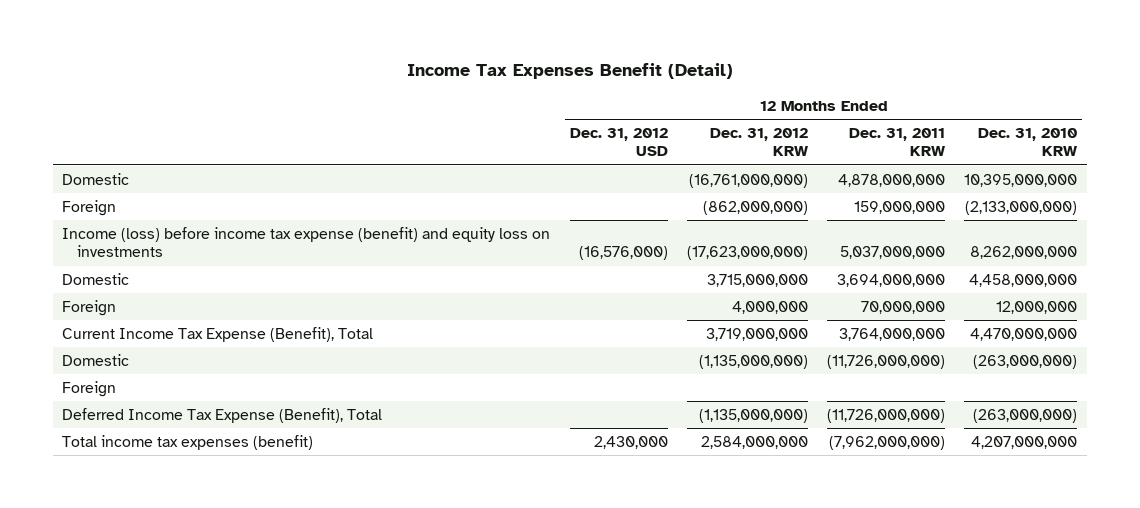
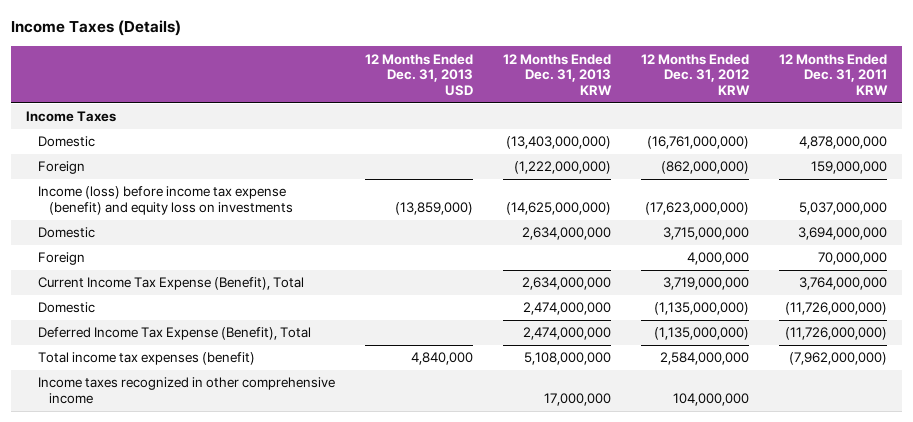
- Income Tax Expenses Benefit (Detail)
+ Income Taxes (Details)
- | 12 Months Ended Dec. 31, 2012 USD | 12 Months Ended Dec. 31, 2012 KRW | 12 Months Ended Dec. 31, 2011 KRW | 12 Months Ended Dec. 31, 2010 KRW
+ | 12 Months Ended Dec. 31, 2013 USD | 12 Months Ended Dec. 31, 2013 KRW | 12 Months Ended Dec. 31, 2012 KRW | 12 Months Ended Dec. 31, 2011 KRW
+ Income Taxes
- Foreign
+ Income taxes recognized in other comprehensive income | | 17,000,000 | 104,000,000 |

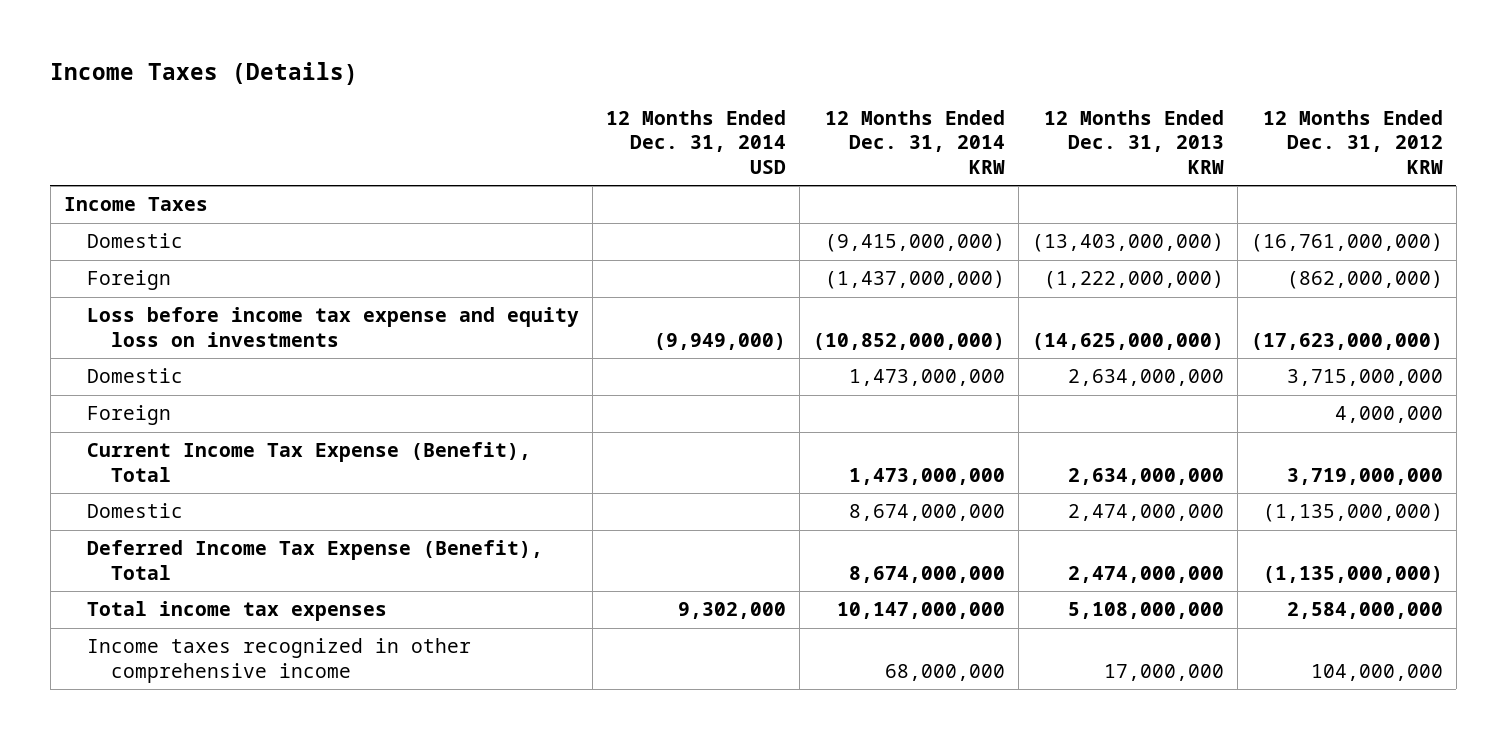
- | 12 Months Ended Dec. 31, 2013 USD | 12 Months Ended Dec. 31, 2013 KRW | 12 Months Ended Dec. 31, 2012 KRW | 12 Months Ended Dec. 31, 2011 KRW
+ | 12 Months Ended Dec. 31, 2014 USD | 12 Months Ended Dec. 31, 2014 KRW | 12 Months Ended Dec. 31, 2013 KRW | 12 Months Ended Dec. 31, 2012 KRW
- Income (loss) before income tax expense (benefit) and equity loss on investments | (13,859,000) | (14,625,000,000) | (17,623,000,000) | 5,037,000,000
+ Loss before income tax expense and equity loss on investments | (9,949,000) | (10,852,000,000) | (14,625,000,000) | (17,623,000,000)
- Total income tax expenses (benefit) | 4,840,000 | 5,108,000,000 | 2,584,000,000 | (7,962,000,000)
+ Total income tax expenses | 9,302,000 | 10,147,000,000 | 5,108,000,000 | 2,584,000,000

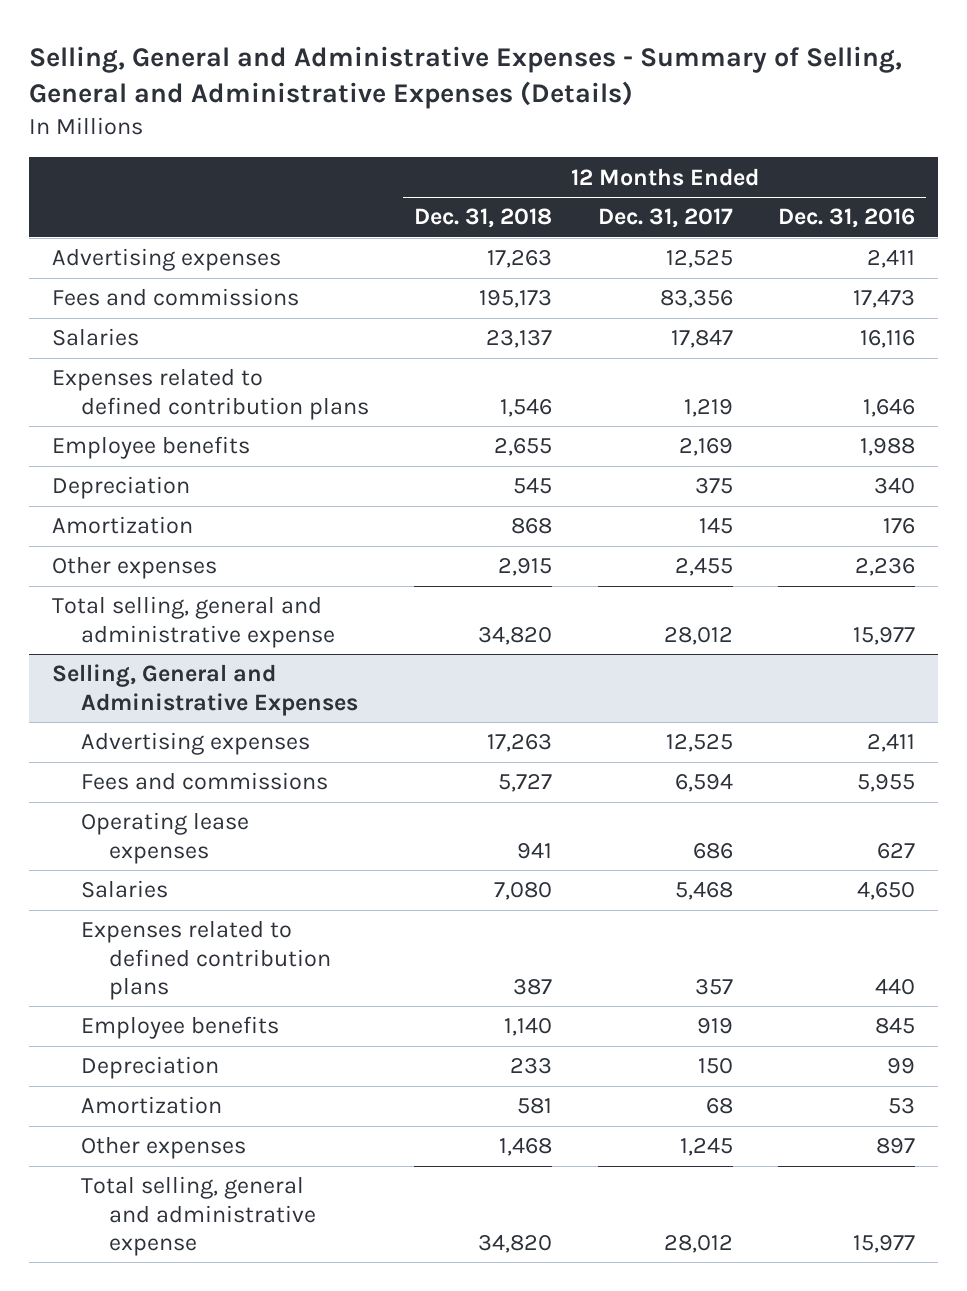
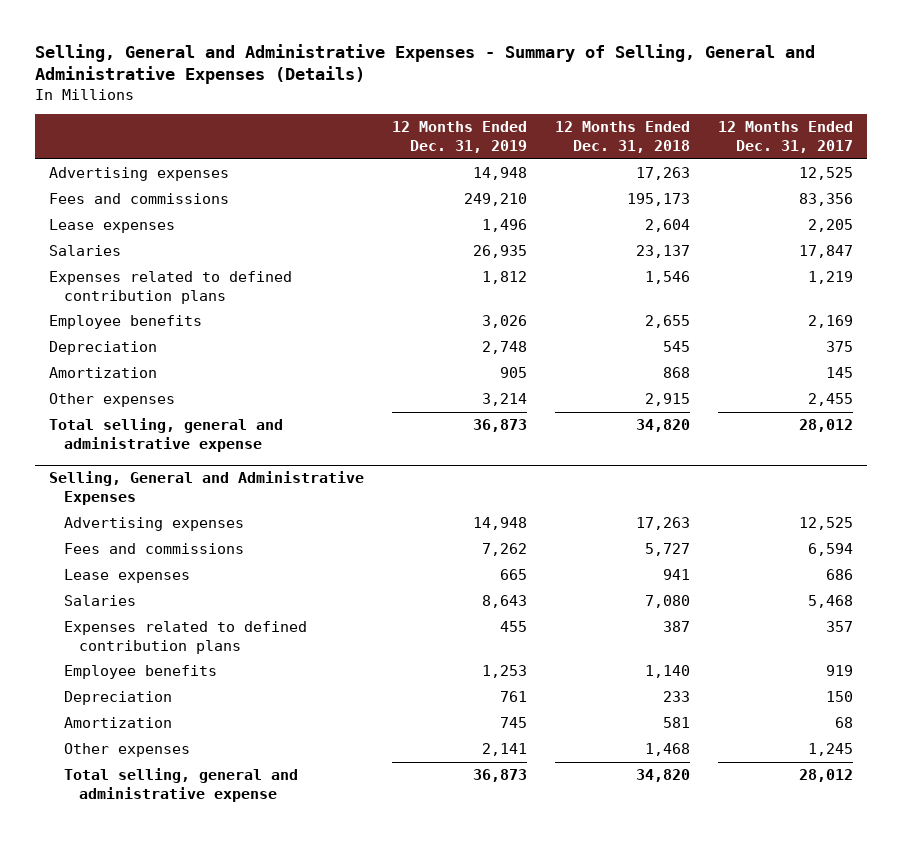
- | 12 Months Ended Dec. 31, 2018 | 12 Months Ended Dec. 31, 2017 | 12 Months Ended Dec. 31, 2016
+ | 12 Months Ended Dec. 31, 2019 | 12 Months Ended Dec. 31, 2018 | 12 Months Ended Dec. 31, 2017
+ Lease expenses | 1,496 | 2,604 | 2,205
@ Selling, General and Administrative Expenses
- Operating lease expenses | 941 | 686 | 627
+ Lease expenses | 665 | 941 | 686

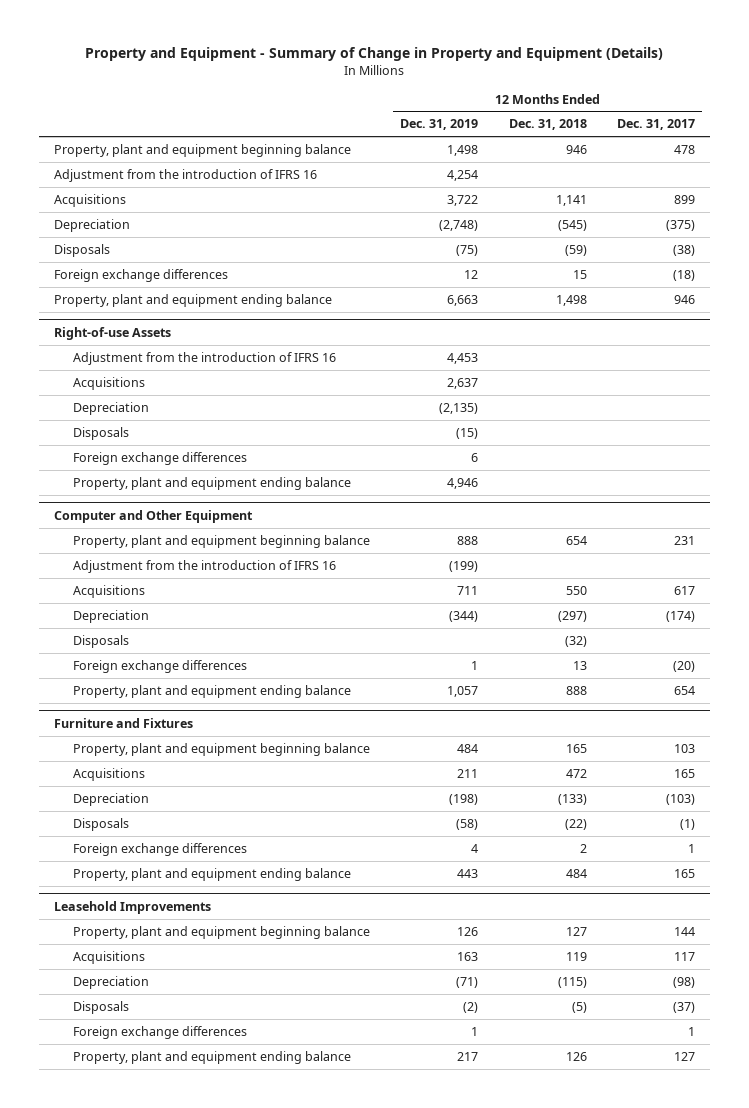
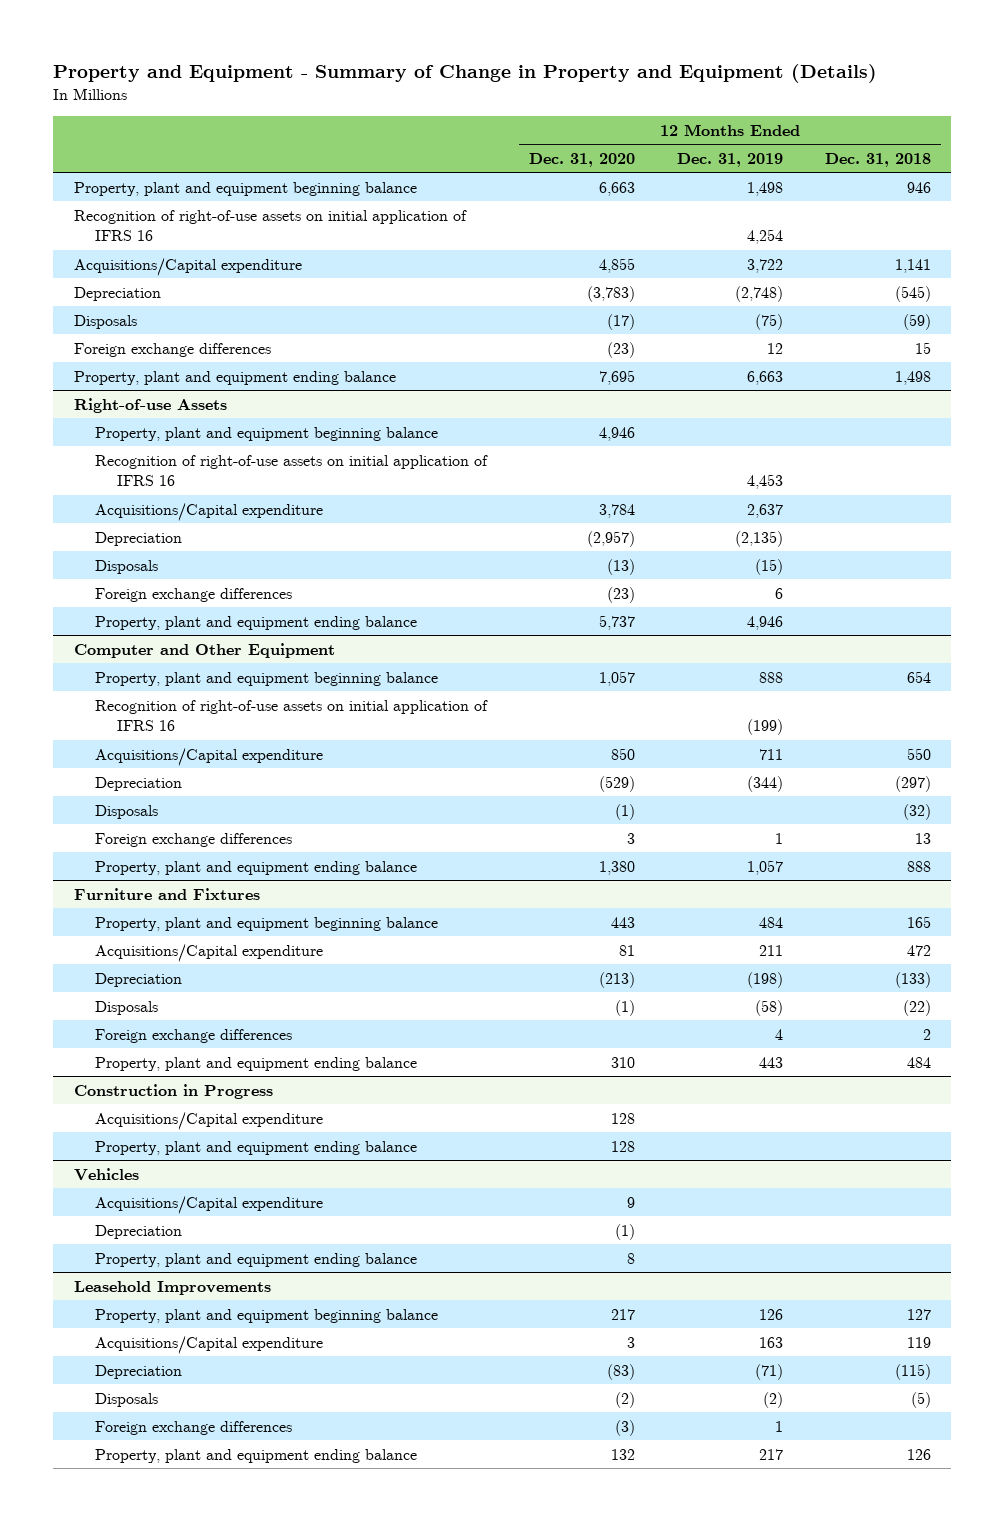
- | 12 Months Ended Dec. 31, 2019 | 12 Months Ended Dec. 31, 2018 | 12 Months Ended Dec. 31, 2017
+ | 12 Months Ended Dec. 31, 2020 | 12 Months Ended Dec. 31, 2019 | 12 Months Ended Dec. 31, 2018
- Adjustment from the introduction of IFRS 16 | 4,254 | |
- Acquisitions | 3,722 | 1,141 | 899
+ Recognition of right-of-use assets on initial application of IFRS 16 | | 4,254 |
+ Acquisitions/Capital expenditure | 4,855 | 3,722 | 1,141
@ Right-of-use Assets
- Adjustment from the introduction of IFRS 16 | 4,453 | |
- Acquisitions | 2,637 | |
+ Property, plant and equipment beginning balance | 4,946 | |
+ Recognition of right-of-use assets on initial application of IFRS 16 | | 4,453 |
+ Acquisitions/Capital expenditure | 3,784 | 2,637 |
@ Computer and Other Equipment
- Adjustment from the introduction of IFRS 16 | (199) | |
- Acquisitions | 711 | 550 | 617
+ Recognition of right-of-use assets on initial application of IFRS 16 | | (199) |
+ Acquisitions/Capital expenditure | 850 | 711 | 550
@ Furniture and Fixtures
- Acquisitions | 211 | 472 | 165
+ Acquisitions/Capital expenditure | 81 | 211 | 472
+ Construction in Progress
+ Acquisitions/Capital expenditure | 128 | |
+ Property, plant and equipment ending balance | 128 | |
+ Vehicles
+ Acquisitions/Capital expenditure | 9 | |
+ Depreciation | (1) | |
+ Property, plant and equipment ending balance | 8 | |
@ Leasehold Improvements
- Acquisitions | 163 | 119 | 117
+ Acquisitions/Capital expenditure | 3 | 163 | 119

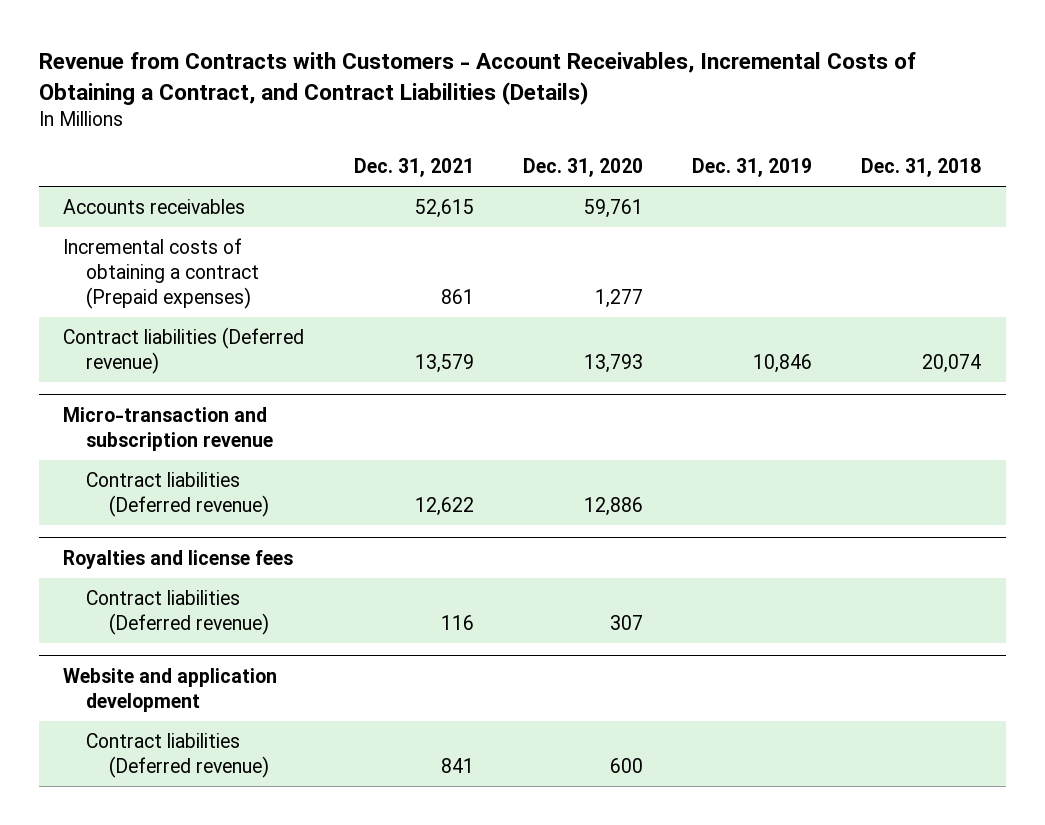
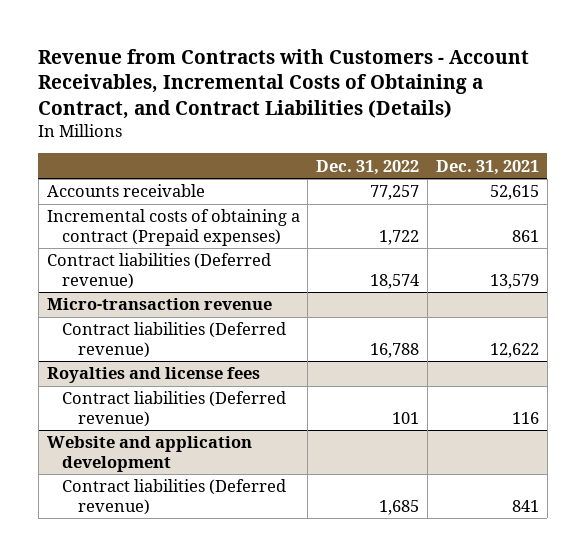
- | Dec. 31, 2021 | Dec. 31, 2020 | Dec. 31, 2019 | Dec. 31, 2018
+ | Dec. 31, 2022 | Dec. 31, 2021
- Accounts receivables | 52,615 | 59,761 | |
+ Accounts receivable | 77,257 | 52,615
- Micro-transaction and subscription revenue
+ Micro-transaction revenue

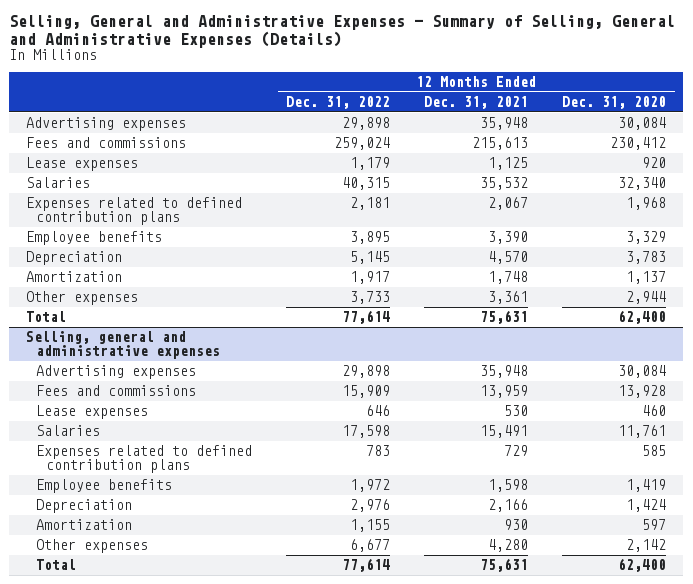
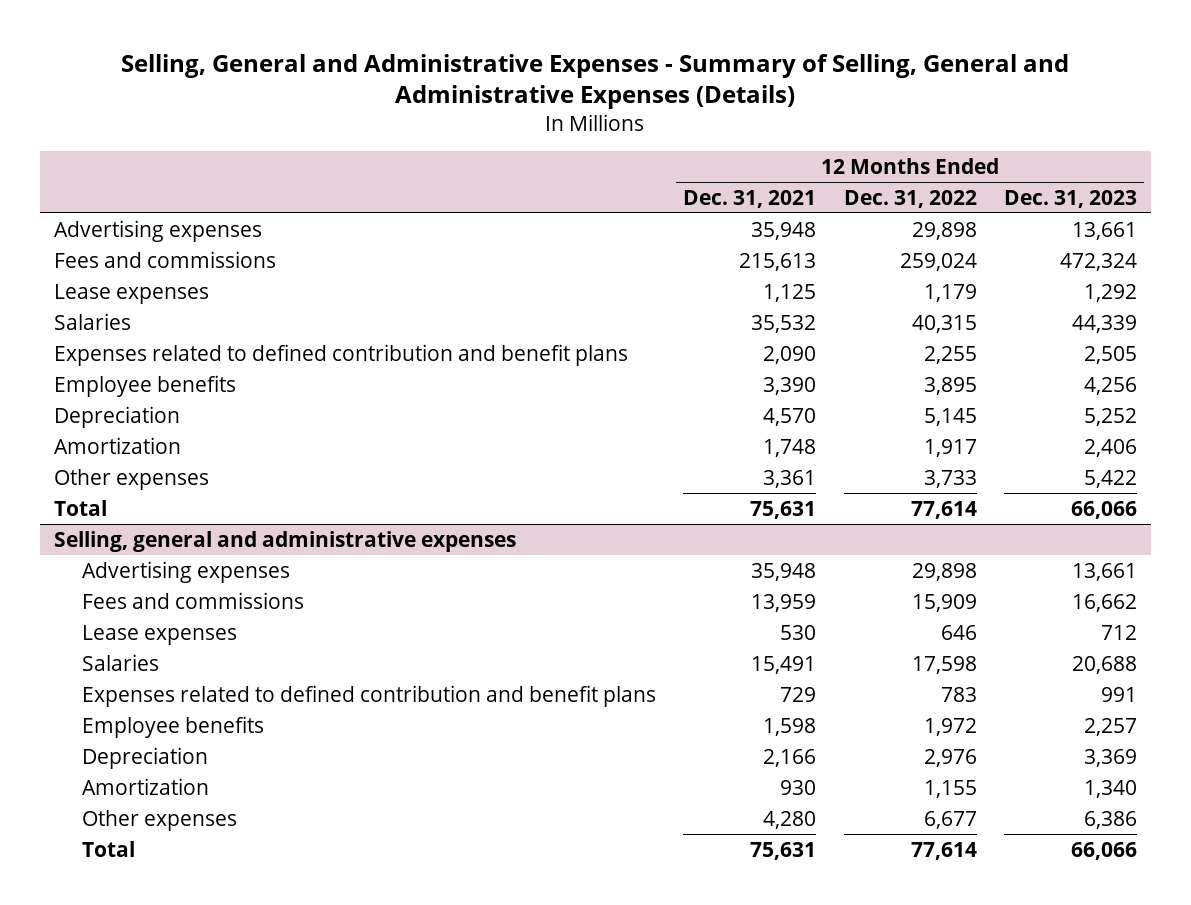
- | 12 Months Ended Dec. 31, 2022 | 12 Months Ended Dec. 31, 2021 | 12 Months Ended Dec. 31, 2020
+ | 12 Months Ended Dec. 31, 2021 | 12 Months Ended Dec. 31, 2022 | 12 Months Ended Dec. 31, 2023
- Expenses related to defined contribution plans | 2,181 | 2,067 | 1,968
+ Expenses related to defined contribution and benefit plans | 2,090 | 2,255 | 2,505
@ Selling, general and administrative expenses
- Expenses related to defined contribution plans | 783 | 729 | 585
+ Expenses related to defined contribution and benefit plans | 729 | 783 | 991

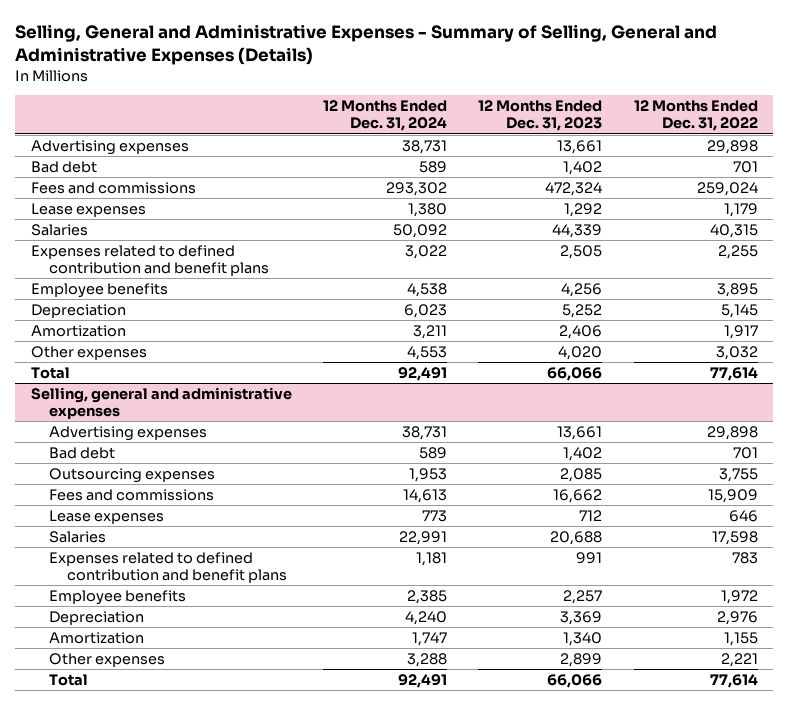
- | 12 Months Ended Dec. 31, 2021 | 12 Months Ended Dec. 31, 2022 | 12 Months Ended Dec. 31, 2023
+ | 12 Months Ended Dec. 31, 2024 | 12 Months Ended Dec. 31, 2023 | 12 Months Ended Dec. 31, 2022
+ Bad debt | 589 | 1,402 | 701
- Other expenses | 3,361 | 3,733 | 5,422
+ Other expenses | 4,553 | 4,020 | 3,032
@ Selling, general and administrative expenses
+ Bad debt | 589 | 1,402 | 701
+ Outsourcing expenses | 1,953 | 2,085 | 3,755
- Other expenses | 4,280 | 6,677 | 6,386
+ Other expenses | 3,288 | 2,899 | 2,221

